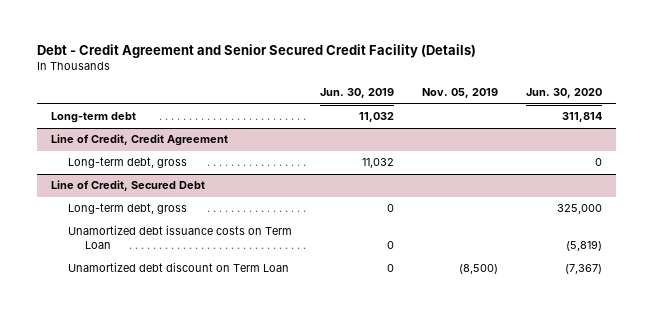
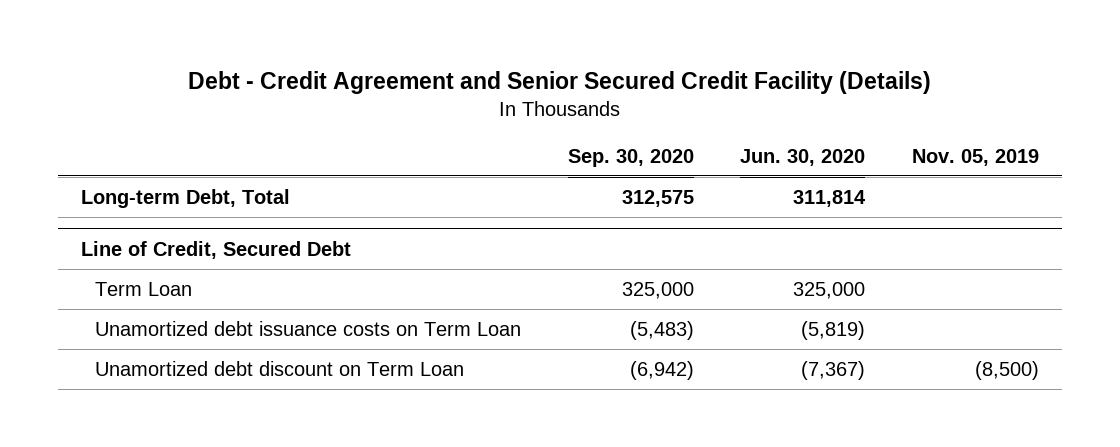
- | Jun. 30, 2019 | Nov. 05, 2019 | Jun. 30, 2020
+ | Sep. 30, 2020 | Jun. 30, 2020 | Nov. 05, 2019
- Long-term debt | 11,032 | | 311,814
- Line of Credit, Credit Agreement
- Long-term debt, gross | 11,032 | | 0
+ Long-term Debt, Total | 312,575 | 311,814 |
@ Line of Credit, Secured Debt
- Long-term debt, gross | 0 | | 325,000
+ Term Loan | 325,000 | 325,000 |

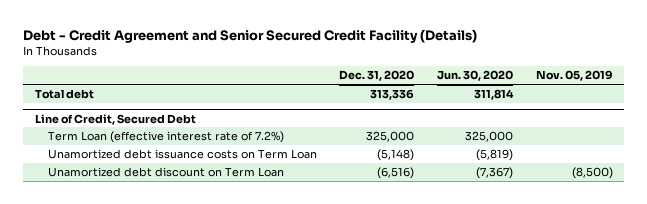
- | Sep. 30, 2020 | Jun. 30, 2020 | Nov. 05, 2019
+ | Dec. 31, 2020 | Jun. 30, 2020 | Nov. 05, 2019
- Long-term Debt, Total | 312,575 | 311,814 |
+ Total debt | 313,336 | 311,814 |
@ Line of Credit, Secured Debt
- Term Loan | 325,000 | 325,000 |
+ Term Loan (effective interest rate of 7.2%) | 325,000 | 325,000 |

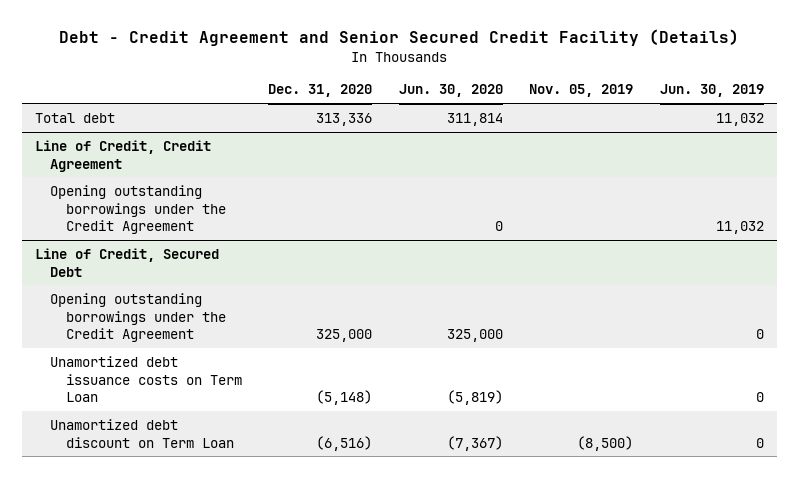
- | Dec. 31, 2020 | Jun. 30, 2020 | Nov. 05, 2019
+ | Dec. 31, 2020 | Jun. 30, 2020 | Nov. 05, 2019 | Jun. 30, 2019
+ Line of Credit, Credit Agreement
+ Opening outstanding borrowings under the Credit Agreement | | 0 | | 11,032
@ Line of Credit, Secured Debt
- Term Loan (effective interest rate of 7.2%) | 325,000 | 325,000 |
+ Opening outstanding borrowings under the Credit Agreement | 325,000 | 325,000 | | 0

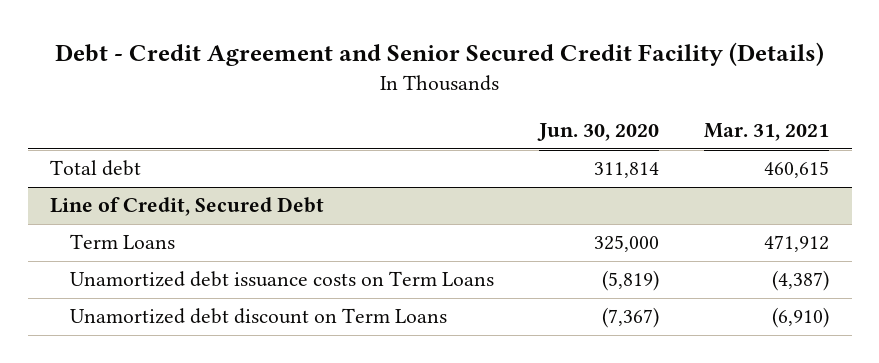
- | Dec. 31, 2020 | Jun. 30, 2020 | Nov. 05, 2019 | Jun. 30, 2019
+ | Jun. 30, 2020 | Mar. 31, 2021
- Line of Credit, Credit Agreement
- Opening outstanding borrowings under the Credit Agreement | | 0 | | 11,032
@ Line of Credit, Secured Debt
- Opening outstanding borrowings under the Credit Agreement | 325,000 | 325,000 | | 0
- Unamortized debt issuance costs on Term Loan | (5,148) | (5,819) | | 0
- Unamortized debt discount on Term Loan | (6,516) | (7,367) | (8,500) | 0
+ Term Loans | 325,000 | 471,912
+ Unamortized debt issuance costs on Term Loans | (5,819) | (4,387)
+ Unamortized debt discount on Term Loans | (7,367) | (6,910)

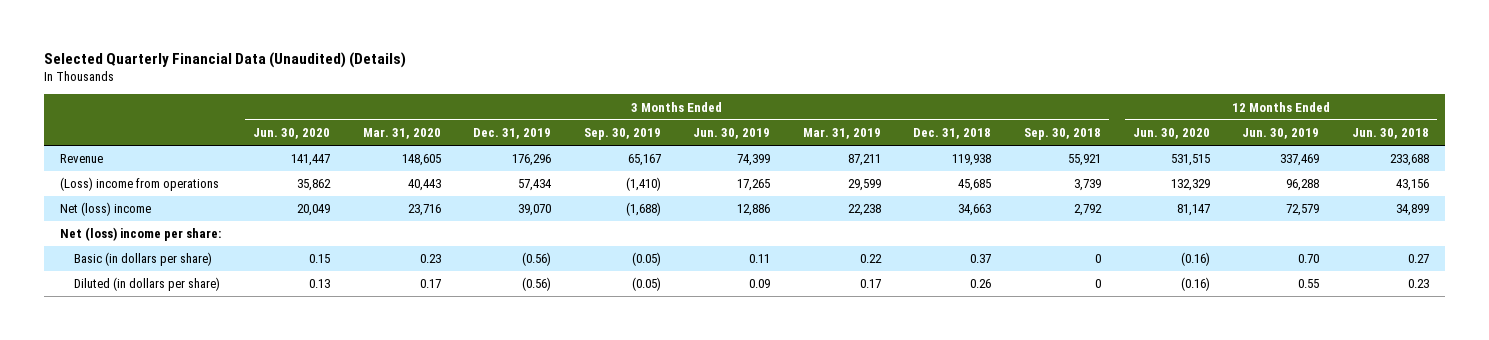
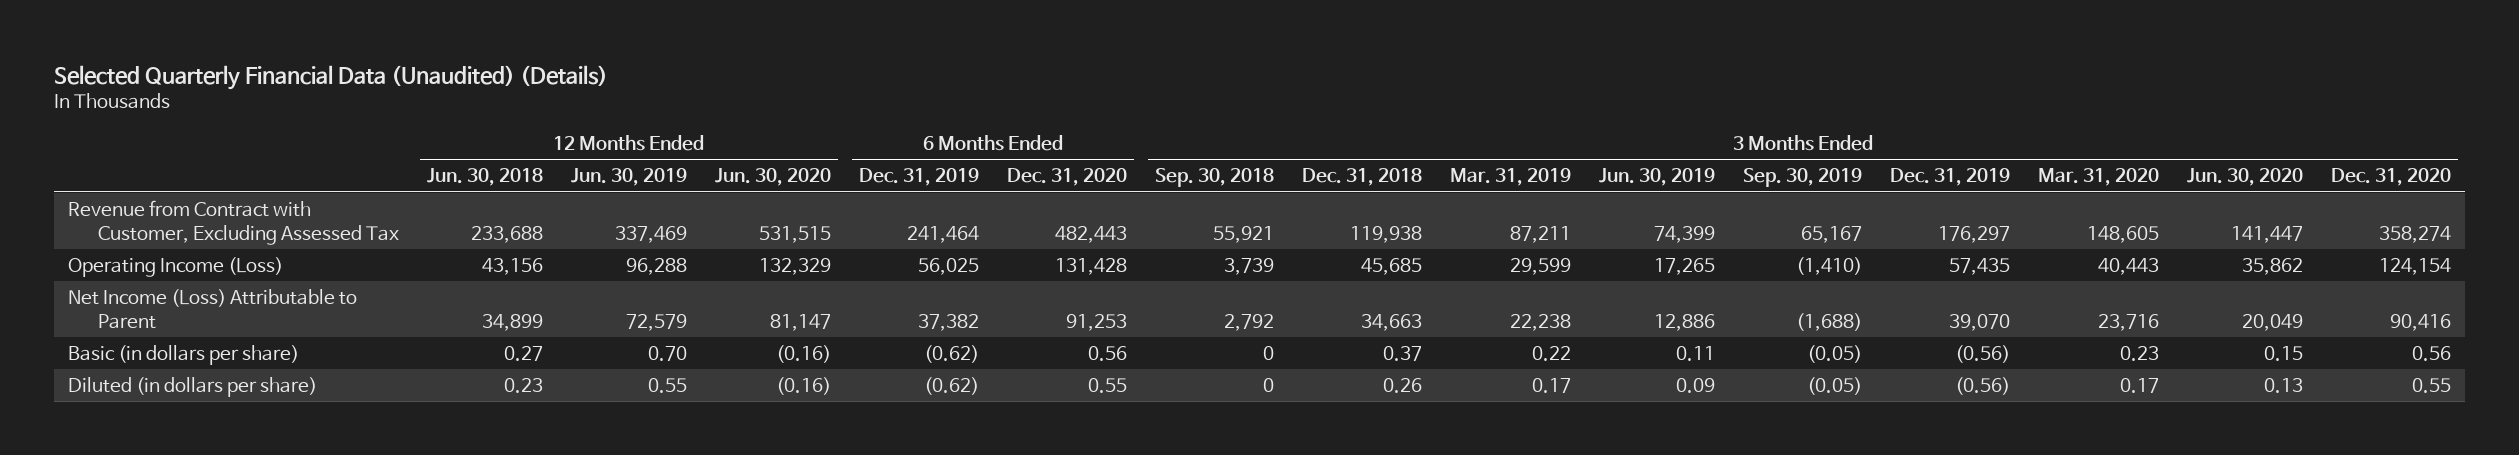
- | 3 Months Ended Jun. 30, 2020 | 3 Months Ended Mar. 31, 2020 | 3 Months Ended Dec. 31, 2019 | 3 Months Ended Sep. 30, 2019 | 3 Months Ended Jun. 30, 2019 | 3 Months Ended Mar. 31, 2019 | 3 Months Ended Dec. 31, 2018 | 3 Months Ended Sep. 30, 2018 | 12 Months Ended Jun. 30, 2020 | 12 Months Ended Jun. 30, 2019 | 12 Months Ended Jun. 30, 2018
+ | 12 Months Ended Jun. 30, 2018 | 12 Months Ended Jun. 30, 2019 | 12 Months Ended Jun. 30, 2020 | 6 Months Ended Dec. 31, 2019 | 6 Months Ended Dec. 31, 2020 | 3 Months Ended Sep. 30, 2018 | 3 Months Ended Dec. 31, 2018 | 3 Months Ended Mar. 31, 2019 | 3 Months Ended Jun. 30, 2019 | 3 Months Ended Sep. 30, 2019 | 3 Months Ended Dec. 31, 2019 | 3 Months Ended Mar. 31, 2020 | 3 Months Ended Jun. 30, 2020 | 3 Months Ended Dec. 31, 2020
- Revenue | 141,447 | 148,605 | 176,296 | 65,167 | 74,399 | 87,211 | 119,938 | 55,921 | 531,515 | 337,469 | 233,688
- (Loss) income from operations | 35,862 | 40,443 | 57,434 | (1,410) | 17,265 | 29,599 | 45,685 | 3,739 | 132,329 | 96,288 | 43,156
- Net (loss) income | 20,049 | 23,716 | 39,070 | (1,688) | 12,886 | 22,238 | 34,663 | 2,792 | 81,147 | 72,579 | 34,899
- Net (loss) income per share:
+ Revenue from Contract with Customer, Excluding Assessed Tax | 233,688 | 337,469 | 531,515 | 241,464 | 482,443 | 55,921 | 119,938 | 87,211 | 74,399 | 65,167 | 176,297 | 148,605 | 141,447 | 358,274
+ Operating Income (Loss) | 43,156 | 96,288 | 132,329 | 56,025 | 131,428 | 3,739 | 45,685 | 29,599 | 17,265 | (1,410) | 57,435 | 40,443 | 35,862 | 124,154
+ Net Income (Loss) Attributable to Parent | 34,899 | 72,579 | 81,147 | 37,382 | 91,253 | 2,792 | 34,663 | 22,238 | 12,886 | (1,688) | 39,070 | 23,716 | 20,049 | 90,416

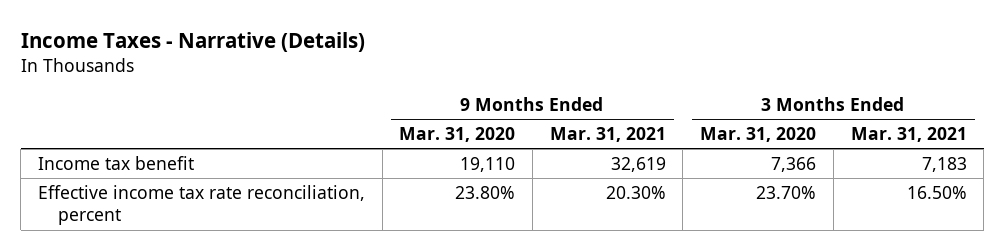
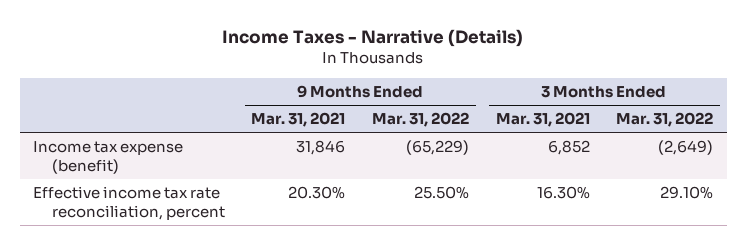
- | 9 Months Ended Mar. 31, 2020 | 9 Months Ended Mar. 31, 2021 | 3 Months Ended Mar. 31, 2020 | 3 Months Ended Mar. 31, 2021
+ | 9 Months Ended Mar. 31, 2021 | 9 Months Ended Mar. 31, 2022 | 3 Months Ended Mar. 31, 2021 | 3 Months Ended Mar. 31, 2022
- Income tax benefit | 19,110 | 32,619 | 7,366 | 7,183
- Effective income tax rate reconciliation, percent | 23.80% | 20.30% | 23.70% | 16.50%
+ Income tax expense (benefit) | 31,846 | (65,229) | 6,852 | (2,649)
+ Effective income tax rate reconciliation, percent | 20.30% | 25.50% | 16.30% | 29.10%

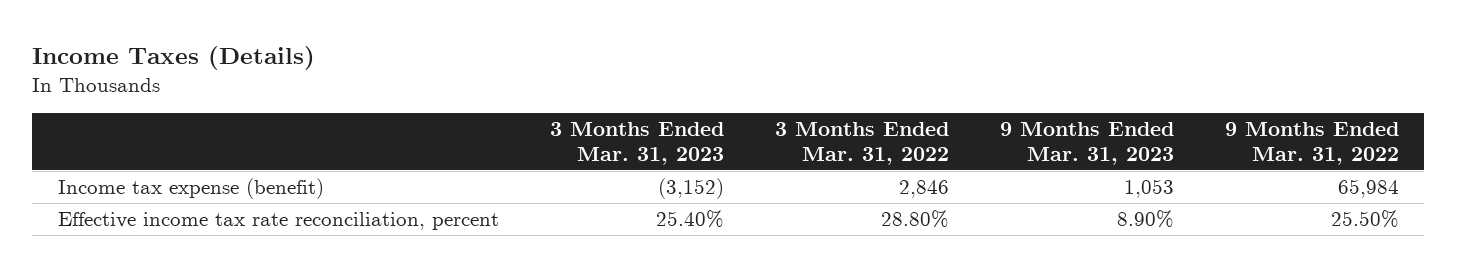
- Income Taxes - Narrative (Details)
+ Income Taxes (Details)
- | 9 Months Ended Mar. 31, 2021 | 9 Months Ended Mar. 31, 2022 | 3 Months Ended Mar. 31, 2021 | 3 Months Ended Mar. 31, 2022
+ | 3 Months Ended Mar. 31, 2023 | 3 Months Ended Mar. 31, 2022 | 9 Months Ended Mar. 31, 2023 | 9 Months Ended Mar. 31, 2022
- Income tax expense (benefit) | 31,846 | (65,229) | 6,852 | (2,649)
- Effective income tax rate reconciliation, percent | 20.30% | 25.50% | 16.30% | 29.10%
+ Income tax expense (benefit) | (3,152) | 2,846 | 1,053 | 65,984
+ Effective income tax rate reconciliation, percent | 25.40% | 28.80% | 8.90% | 25.50%

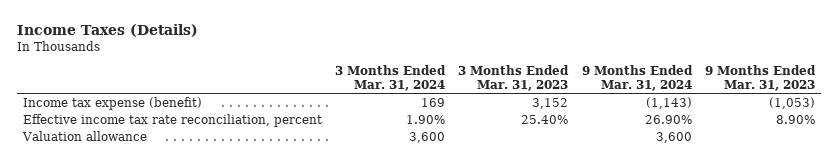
- | 3 Months Ended Mar. 31, 2023 | 3 Months Ended Mar. 31, 2022 | 9 Months Ended Mar. 31, 2023 | 9 Months Ended Mar. 31, 2022
+ | 3 Months Ended Mar. 31, 2024 | 3 Months Ended Mar. 31, 2023 | 9 Months Ended Mar. 31, 2024 | 9 Months Ended Mar. 31, 2023
- Income tax expense (benefit) | (3,152) | 2,846 | 1,053 | 65,984
+ Income tax expense (benefit) | 169 | 3,152 | (1,143) | (1,053)
+ Valuation allowance | 3,600 | | 3,600 |

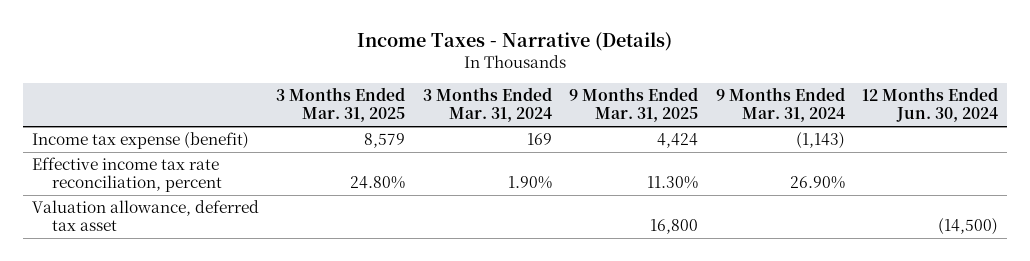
- Income Taxes (Details)
+ Income Taxes - Narrative (Details)
- | 3 Months Ended Mar. 31, 2024 | 3 Months Ended Mar. 31, 2023 | 9 Months Ended Mar. 31, 2024 | 9 Months Ended Mar. 31, 2023
+ | 3 Months Ended Mar. 31, 2025 | 3 Months Ended Mar. 31, 2024 | 9 Months Ended Mar. 31, 2025 | 9 Months Ended Mar. 31, 2024 | 12 Months Ended Jun. 30, 2024
- Valuation allowance | 3,600 | | 3,600 |
+ Valuation allowance, deferred tax asset | | | 16,800 | | (14,500)

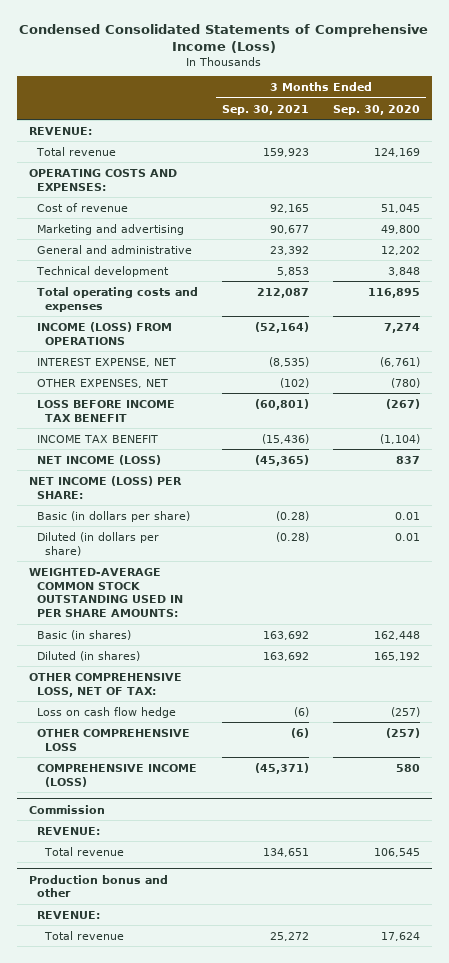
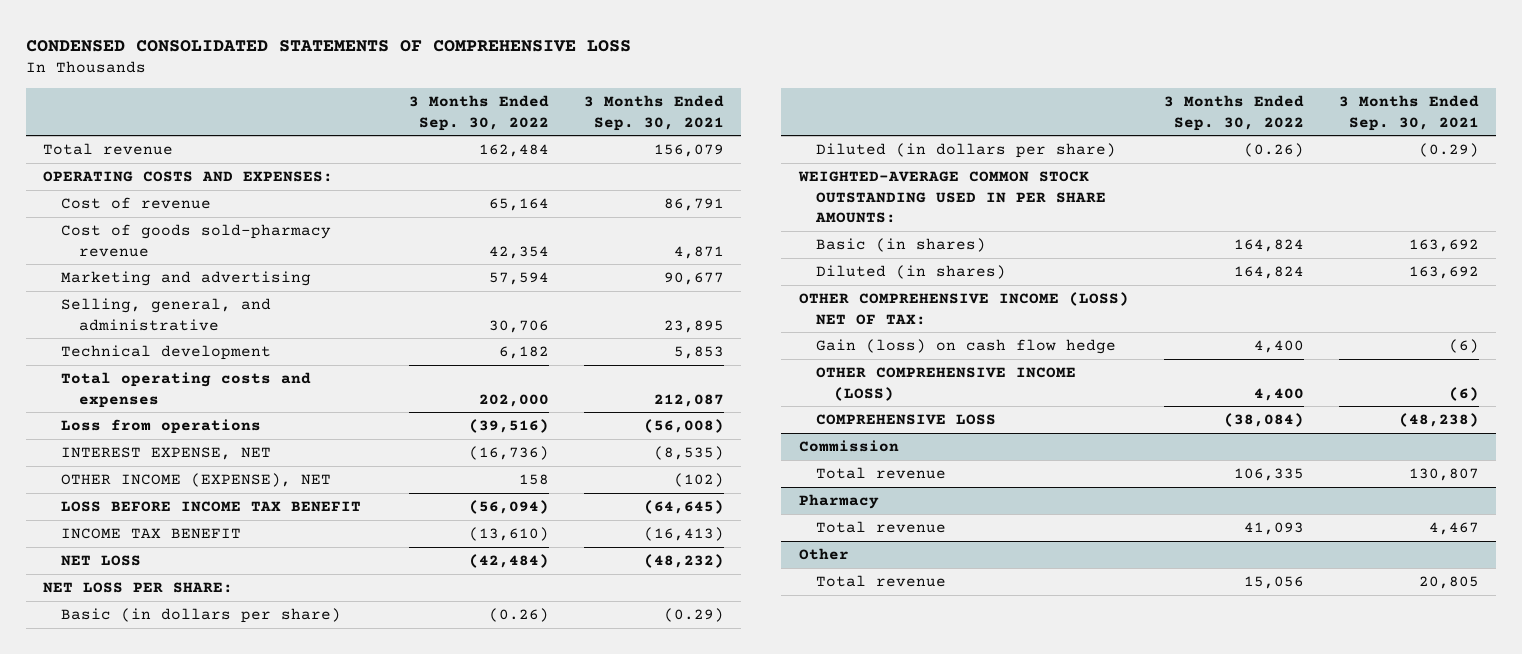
- Condensed Consolidated Statements of Comprehensive Income (Loss)
+ CONDENSED CONSOLIDATED STATEMENTS OF COMPREHENSIVE LOSS
- | 3 Months Ended Sep. 30, 2021 | 3 Months Ended Sep. 30, 2020
+ | 3 Months Ended Sep. 30, 2022 | 3 Months Ended Sep. 30, 2021
- REVENUE:
- Total revenue | 159,923 | 124,169
+ Total revenue | 162,484 | 156,079
- Cost of revenue | 92,165 | 51,045
+ Cost of revenue | 65,164 | 86,791
+ Cost of goods sold-pharmacy revenue | 42,354 | 4,871
- General and administrative | 23,392 | 12,202
+ Selling, general, and administrative | 30,706 | 23,895
- INCOME (LOSS) FROM OPERATIONS | (52,164) | 7,274
+ Loss from operations | (39,516) | (56,008)
- OTHER EXPENSES, NET | (102) | (780)
- LOSS BEFORE INCOME TAX BENEFIT | (60,801) | (267)
- INCOME TAX BENEFIT | (15,436) | (1,104)
- NET INCOME (LOSS) | (45,365) | 837
- NET INCOME (LOSS) PER SHARE:
- Basic (in dollars per share) | (0.28) | 0.01
- Diluted (in dollars per share) | (0.28) | 0.01
+ OTHER INCOME (EXPENSE), NET | 158 | (102)
+ LOSS BEFORE INCOME TAX BENEFIT | (56,094) | (64,645)
+ INCOME TAX BENEFIT | (13,610) | (16,413)
+ NET LOSS | (42,484) | (48,232)
+ NET LOSS PER SHARE:
+ Basic (in dollars per share) | (0.26) | (0.29)
+ Diluted (in dollars per share) | (0.26) | (0.29)
- OTHER COMPREHENSIVE LOSS, NET OF TAX:
- Loss on cash flow hedge | (6) | (257)
- OTHER COMPREHENSIVE LOSS | (6) | (257)
- COMPREHENSIVE INCOME (LOSS) | (45,371) | 580
+ OTHER COMPREHENSIVE INCOME (LOSS) NET OF TAX:
+ Gain (loss) on cash flow hedge | 4,400 | (6)
+ OTHER COMPREHENSIVE INCOME (LOSS) | 4,400 | (6)
+ COMPREHENSIVE LOSS | (38,084) | (48,238)
@ Commission
- REVENUE:
- Total revenue | 134,651 | 106,545
- Production bonus and other
- REVENUE:
- Total revenue | 25,272 | 17,624
@ Commission
+ Total revenue | 106,335 | 130,807
+ Pharmacy
+ Total revenue | 41,093 | 4,467
+ Other
+ Total revenue | 15,056 | 20,805

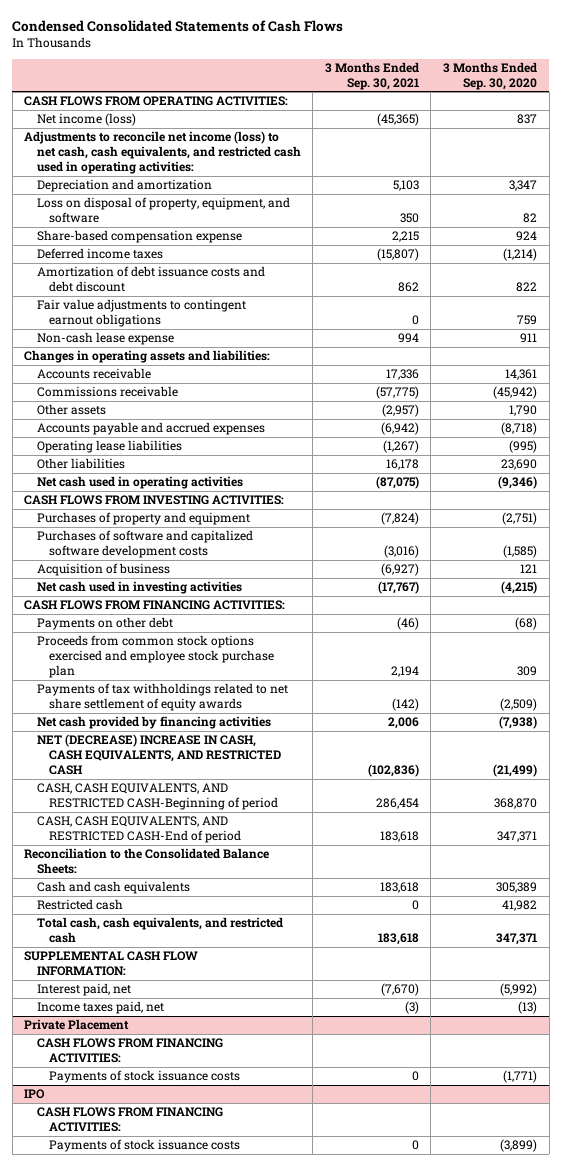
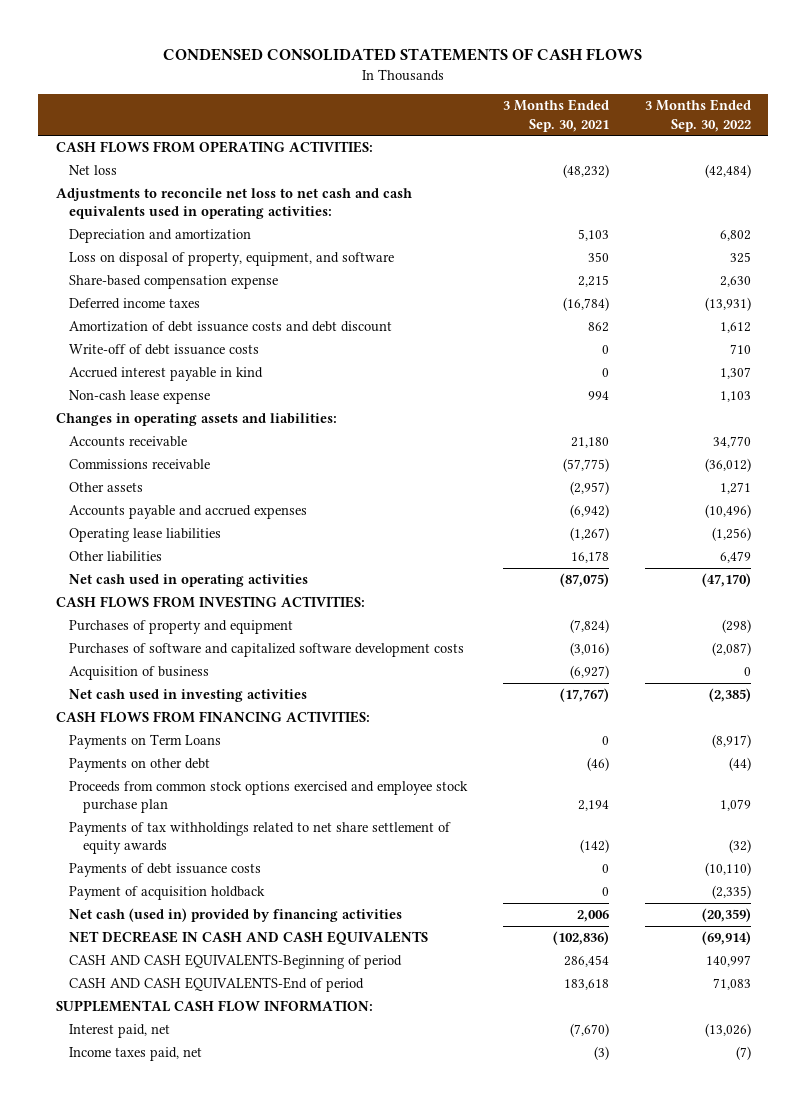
- Condensed Consolidated Statements of Cash Flows
+ CONDENSED CONSOLIDATED STATEMENTS OF CASH FLOWS
- | 3 Months Ended Sep. 30, 2021 | 3 Months Ended Sep. 30, 2020
+ | 3 Months Ended Sep. 30, 2021 | 3 Months Ended Sep. 30, 2022
- Net income (loss) | (45,365) | 837
- Adjustments to reconcile net income (loss) to net cash, cash equivalents, and restricted cash used in operating activities:
+ Net loss | (48,232) | (42,484)
+ Adjustments to reconcile net loss to net cash and cash equivalents used in operating activities:
- Deferred income taxes | (15,807) | (1,214)
+ Deferred income taxes | (16,784) | (13,931)
- Fair value adjustments to contingent earnout obligations | 0 | 759
+ Write-off of debt issuance costs | 0 | 710
+ Accrued interest payable in kind | 0 | 1,307
- Accounts receivable | 17,336 | 14,361
+ Accounts receivable | 21,180 | 34,770
+ Payments on Term Loans | 0 | (8,917)
- Net cash provided by financing activities | 2,006 | (7,938)
- NET (DECREASE) INCREASE IN CASH, CASH EQUIVALENTS, AND RESTRICTED CASH | (102,836) | (21,499)
- CASH, CASH EQUIVALENTS, AND RESTRICTED CASH-Beginning of period | 286,454 | 368,870
- CASH, CASH EQUIVALENTS, AND RESTRICTED CASH-End of period | 183,618 | 347,371
- Reconciliation to the Consolidated Balance Sheets:
- Cash and cash equivalents | 183,618 | 305,389
- Restricted cash | 0 | 41,982
- Total cash, cash equivalents, and restricted cash | 183,618 | 347,371
+ Payments of debt issuance costs | 0 | (10,110)
+ Payment of acquisition holdback | 0 | (2,335)
+ Net cash (used in) provided by financing activities | 2,006 | (20,359)
+ NET DECREASE IN CASH AND CASH EQUIVALENTS | (102,836) | (69,914)
+ CASH AND CASH EQUIVALENTS-Beginning of period | 286,454 | 140,997
+ CASH AND CASH EQUIVALENTS-End of period | 183,618 | 71,083
- Private Placement
- CASH FLOWS FROM FINANCING ACTIVITIES:
- Payments of stock issuance costs | 0 | (1,771)
- IPO
- CASH FLOWS FROM FINANCING ACTIVITIES:
- Payments of stock issuance costs | 0 | (3,899)

